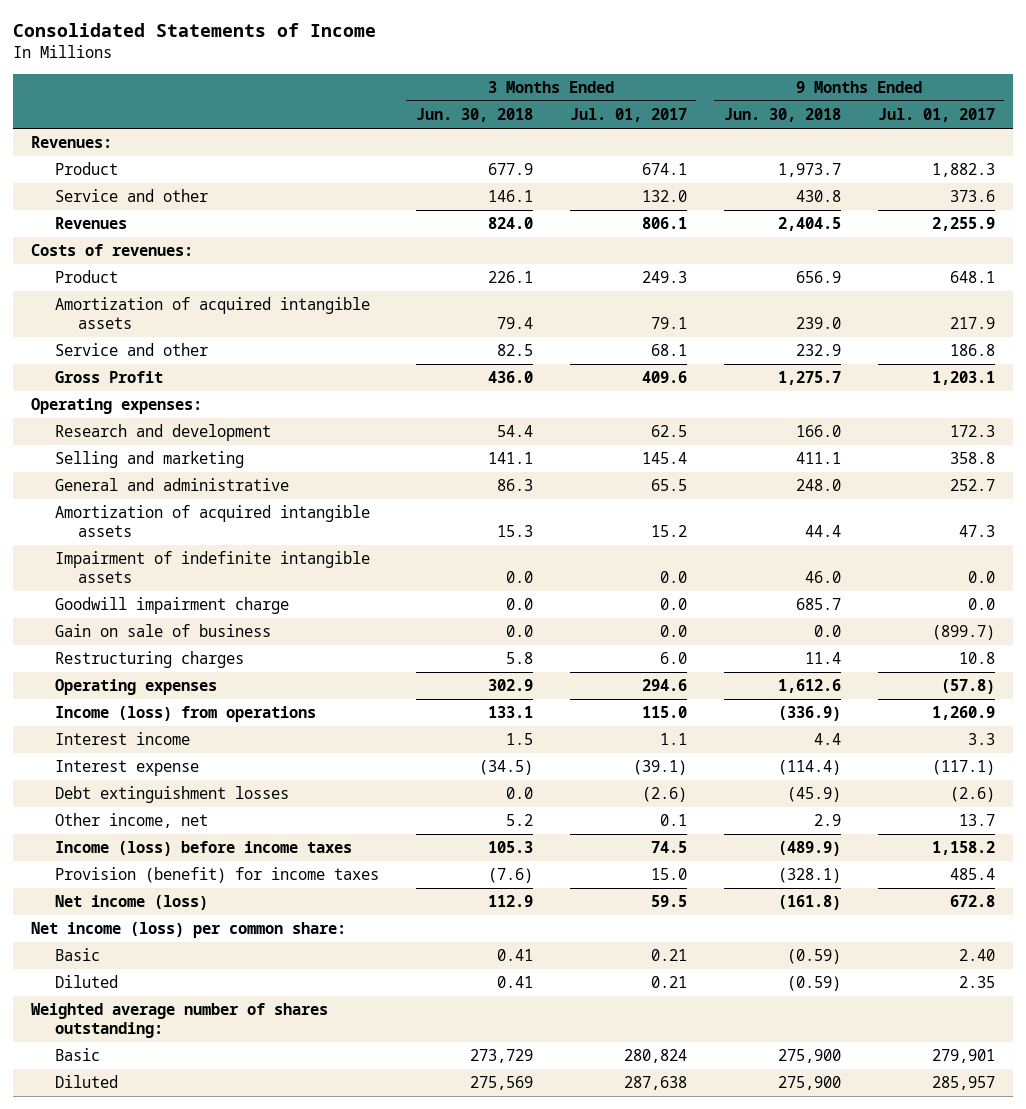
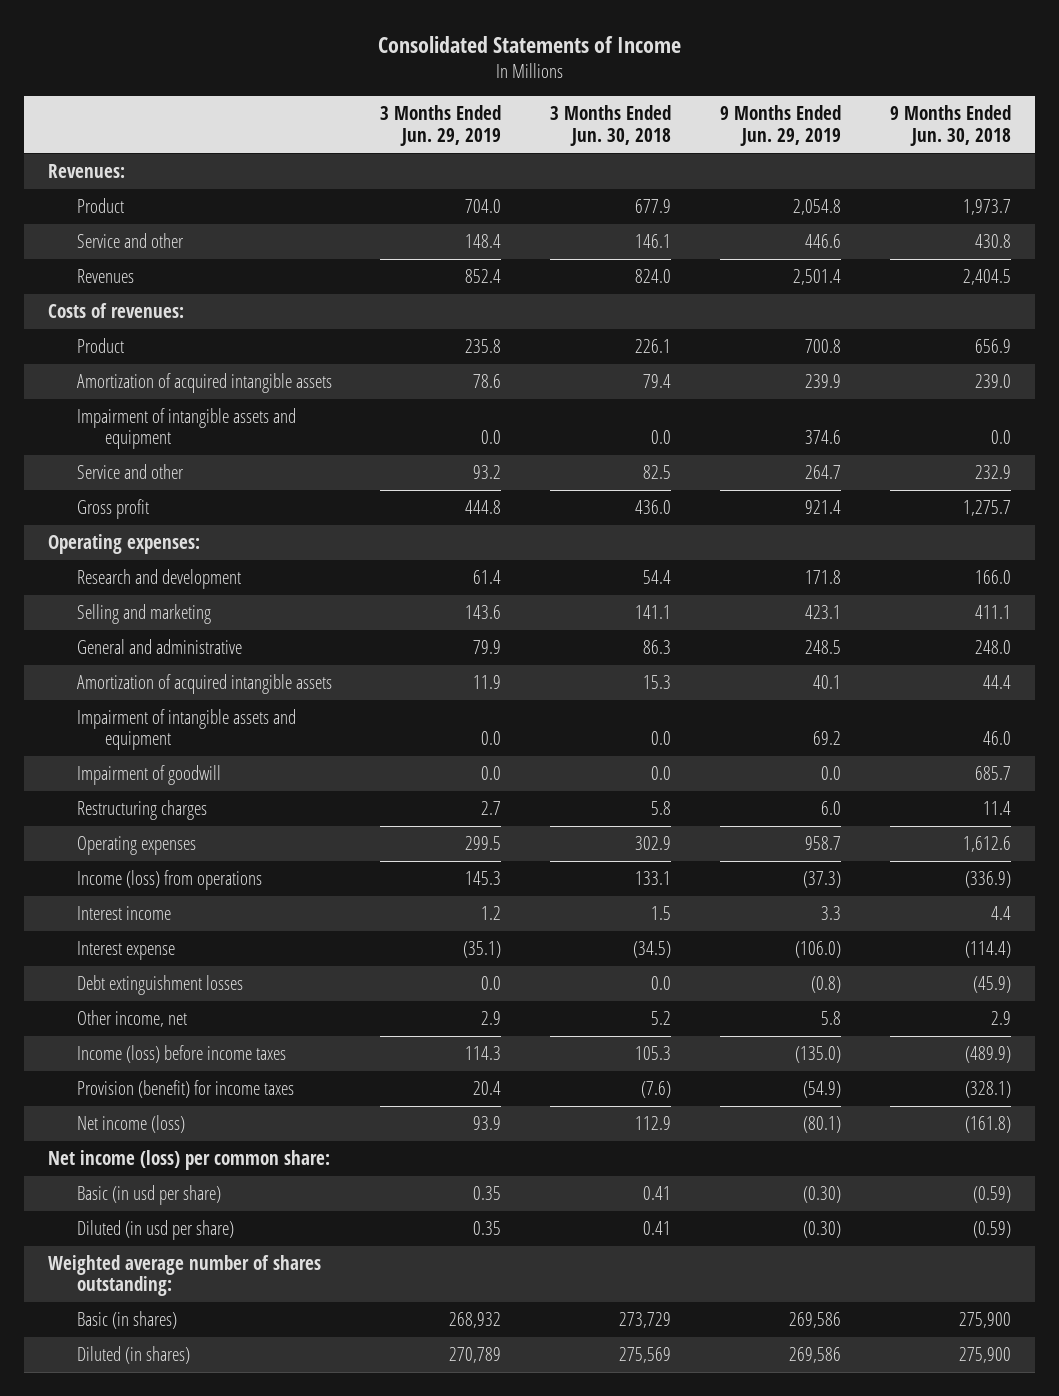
- | 3 Months Ended Jun. 30, 2018 | 3 Months Ended Jul. 01, 2017 | 9 Months Ended Jun. 30, 2018 | 9 Months Ended Jul. 01, 2017
+ | 3 Months Ended Jun. 29, 2019 | 3 Months Ended Jun. 30, 2018 | 9 Months Ended Jun. 29, 2019 | 9 Months Ended Jun. 30, 2018
+ Impairment of intangible assets and equipment | 0.0 | 0.0 | 374.6 | 0.0
- Gross Profit | 436.0 | 409.6 | 1,275.7 | 1,203.1
+ Gross profit | 444.8 | 436.0 | 921.4 | 1,275.7
- Impairment of indefinite intangible assets | 0.0 | 0.0 | 46.0 | 0.0
- Goodwill impairment charge | 0.0 | 0.0 | 685.7 | 0.0
- Gain on sale of business | 0.0 | 0.0 | 0.0 | (899.7)
+ Impairment of intangible assets and equipment | 0.0 | 0.0 | 69.2 | 46.0
+ Impairment of goodwill | 0.0 | 0.0 | 0.0 | 685.7
- Basic | 0.41 | 0.21 | (0.59) | 2.40
- Diluted | 0.41 | 0.21 | (0.59) | 2.35
+ Basic (in usd per share) | 0.35 | 0.41 | (0.30) | (0.59)
+ Diluted (in usd per share) | 0.35 | 0.41 | (0.30) | (0.59)
- Basic | 273,729 | 280,824 | 275,900 | 279,901
- Diluted | 275,569 | 287,638 | 275,900 | 285,957
+ Basic (in shares) | 268,932 | 273,729 | 269,586 | 275,900
+ Diluted (in shares) | 270,789 | 275,569 | 269,586 | 275,900

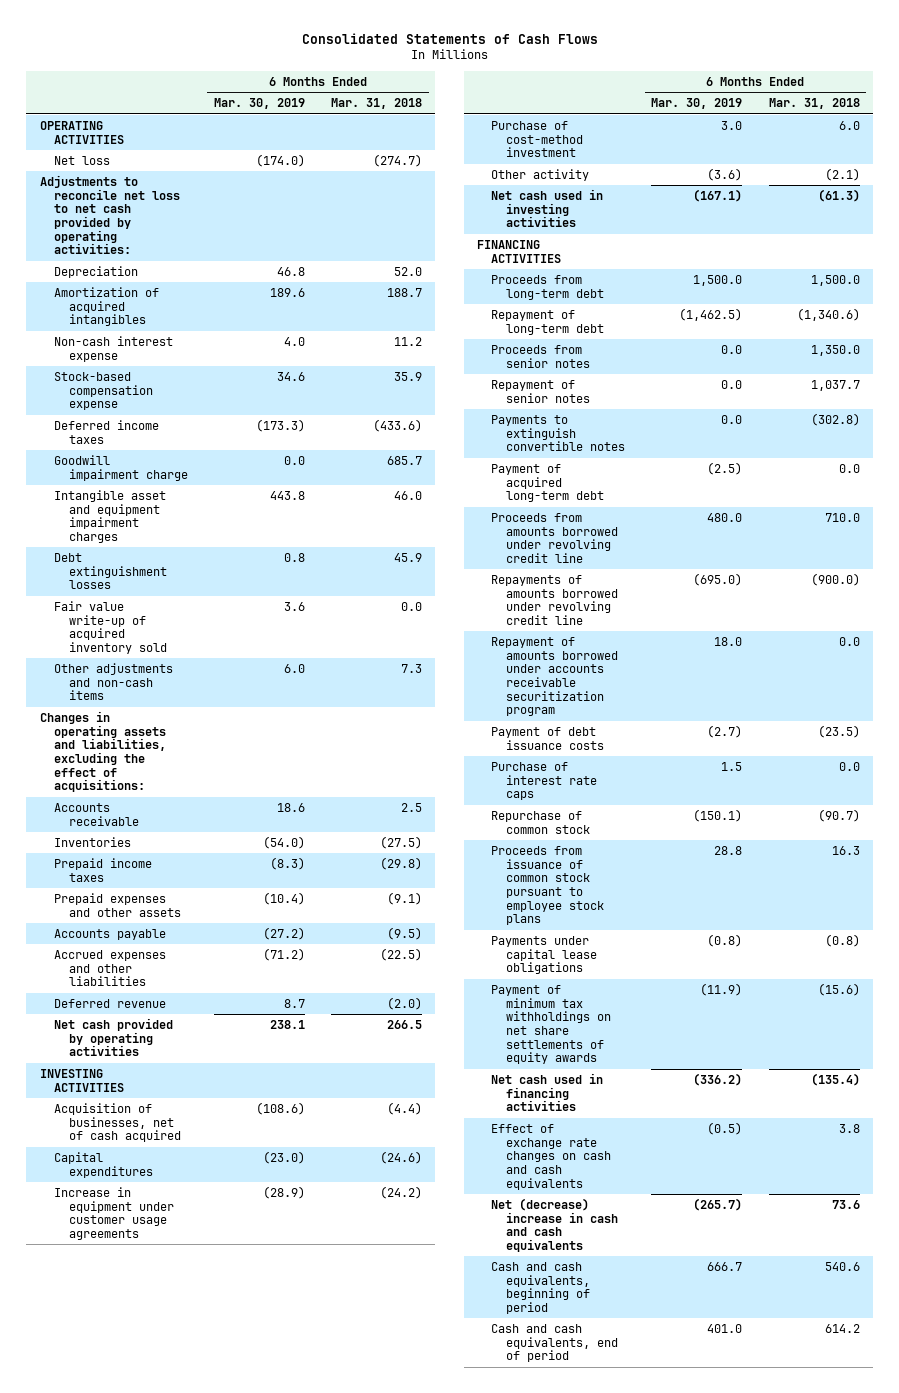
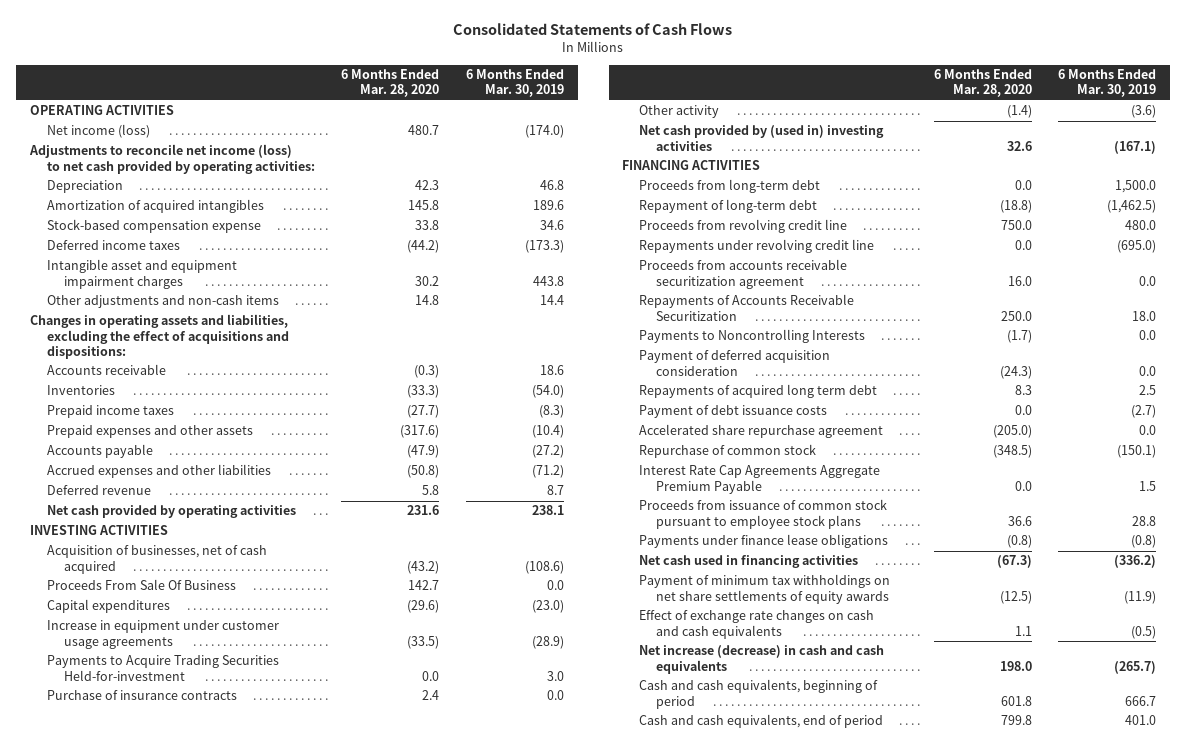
- | 6 Months Ended Mar. 30, 2019 | 6 Months Ended Mar. 31, 2018
+ | 6 Months Ended Mar. 28, 2020 | 6 Months Ended Mar. 30, 2019
- Net loss | (174.0) | (274.7)
- Adjustments to reconcile net loss to net cash provided by operating activities:
+ Net income (loss) | 480.7 | (174.0)
+ Adjustments to reconcile net income (loss) to net cash provided by operating activities:
- Non-cash interest expense | 4.0 | 11.2
- Goodwill impairment charge | 0.0 | 685.7
- Debt extinguishment losses | 0.8 | 45.9
- Fair value write-up of acquired inventory sold | 3.6 | 0.0
- Other adjustments and non-cash items | 6.0 | 7.3
- Changes in operating assets and liabilities, excluding the effect of acquisitions:
+ Other adjustments and non-cash items | 14.8 | 14.4
+ Changes in operating assets and liabilities, excluding the effect of acquisitions and dispositions:
+ Proceeds From Sale Of Business | 142.7 | 0.0
- Purchase of cost-method investment | 3.0 | 6.0
+ Payments to Acquire Trading Securities Held-for-investment | 0.0 | 3.0
+ Purchase of insurance contracts | 2.4 | 0.0
- Net cash used in investing activities | (167.1) | (61.3)
+ Net cash provided by (used in) investing activities | 32.6 | (167.1)
- Proceeds from senior notes | 0.0 | 1,350.0
- Repayment of senior notes | 0.0 | 1,037.7
- Payments to extinguish convertible notes | 0.0 | (302.8)
- Payment of acquired long-term debt | (2.5) | 0.0
- Proceeds from amounts borrowed under revolving credit line | 480.0 | 710.0
- Repayments of amounts borrowed under revolving credit line | (695.0) | (900.0)
- Repayment of amounts borrowed under accounts receivable securitization program | 18.0 | 0.0
+ Proceeds from revolving credit line | 750.0 | 480.0
+ Repayments under revolving credit line | 0.0 | (695.0)
+ Proceeds from accounts receivable securitization agreement | 16.0 | 0.0
+ Repayments of Accounts Receivable Securitization | 250.0 | 18.0
+ Payments to Noncontrolling Interests | (1.7) | 0.0
+ Payment of deferred acquisition consideration | (24.3) | 0.0
+ Repayments of acquired long term debt | 8.3 | 2.5
- Purchase of interest rate caps | 1.5 | 0.0
+ Accelerated share repurchase agreement | (205.0) | 0.0
+ Interest Rate Cap Agreements Aggregate Premium Payable | 0.0 | 1.5
- Payments under capital lease obligations | (0.8) | (0.8)
+ Payments under finance lease obligations | (0.8) | (0.8)
moved down: Payment of minimum tax withholdings on net share settlements of equity awards | (12.5) | (11.9)
- Net (decrease) increase in cash and cash equivalents | (265.7) | 73.6
+ Net increase (decrease) in cash and cash equivalents | 198.0 | (265.7)

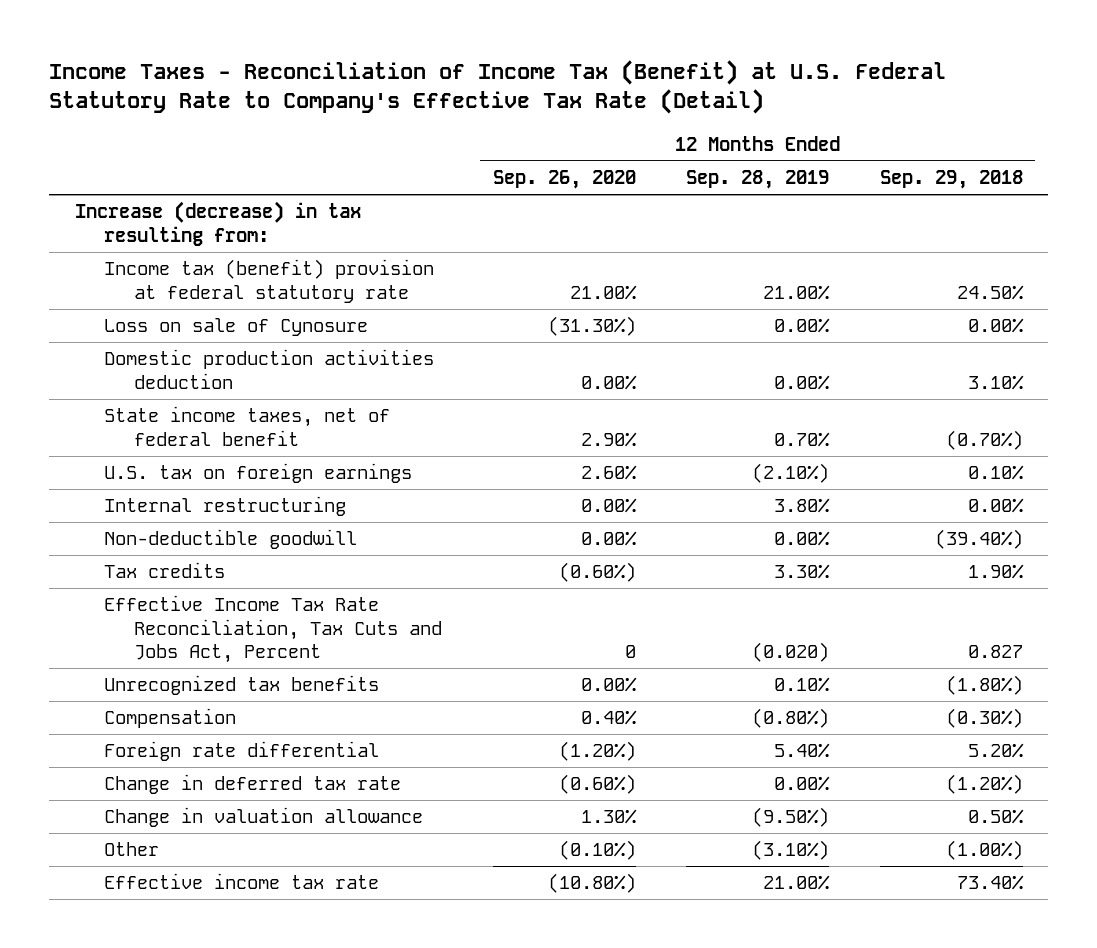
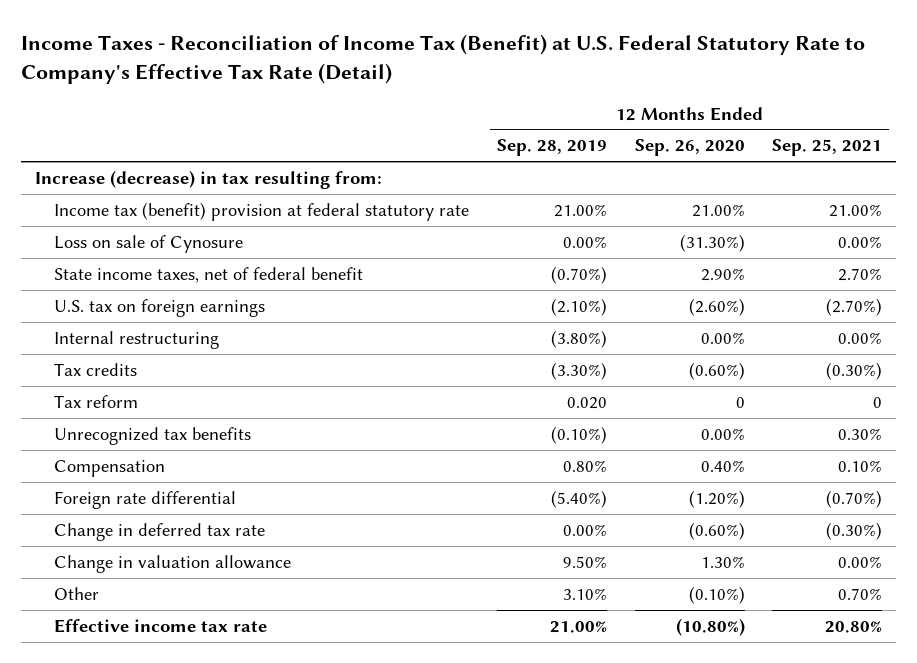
- | 12 Months Ended Sep. 26, 2020 | 12 Months Ended Sep. 28, 2019 | 12 Months Ended Sep. 29, 2018
+ | 12 Months Ended Sep. 28, 2019 | 12 Months Ended Sep. 26, 2020 | 12 Months Ended Sep. 25, 2021
- Domestic production activities deduction | 0.00% | 0.00% | 3.10%
- State income taxes, net of federal benefit | 2.90% | 0.70% | (0.70%)
- U.S. tax on foreign earnings | 2.60% | (2.10%) | 0.10%
- Internal restructuring | 0.00% | 3.80% | 0.00%
- Non-deductible goodwill | 0.00% | 0.00% | (39.40%)
- Tax credits | (0.60%) | 3.30% | 1.90%
- Effective Income Tax Rate Reconciliation, Tax Cuts and Jobs Act, Percent | 0 | (0.020) | 0.827
- Unrecognized tax benefits | 0.00% | 0.10% | (1.80%)
- Compensation | 0.40% | (0.80%) | (0.30%)
- Foreign rate differential | (1.20%) | 5.40% | 5.20%
+ State income taxes, net of federal benefit | (0.70%) | 2.90% | 2.70%
+ U.S. tax on foreign earnings | (2.10%) | (2.60%) | (2.70%)
+ Internal restructuring | (3.80%) | 0.00% | 0.00%
+ Tax credits | (3.30%) | (0.60%) | (0.30%)
+ Tax reform | 0.020 | 0 | 0
+ Unrecognized tax benefits | (0.10%) | 0.00% | 0.30%
+ Compensation | 0.80% | 0.40% | 0.10%
+ Foreign rate differential | (5.40%) | (1.20%) | (0.70%)
- Change in valuation allowance | 1.30% | (9.50%) | 0.50%
- Other | (0.10%) | (3.10%) | (1.00%)
+ Change in valuation allowance | 9.50% | 1.30% | 0.00%
+ Other | 3.10% | (0.10%) | 0.70%

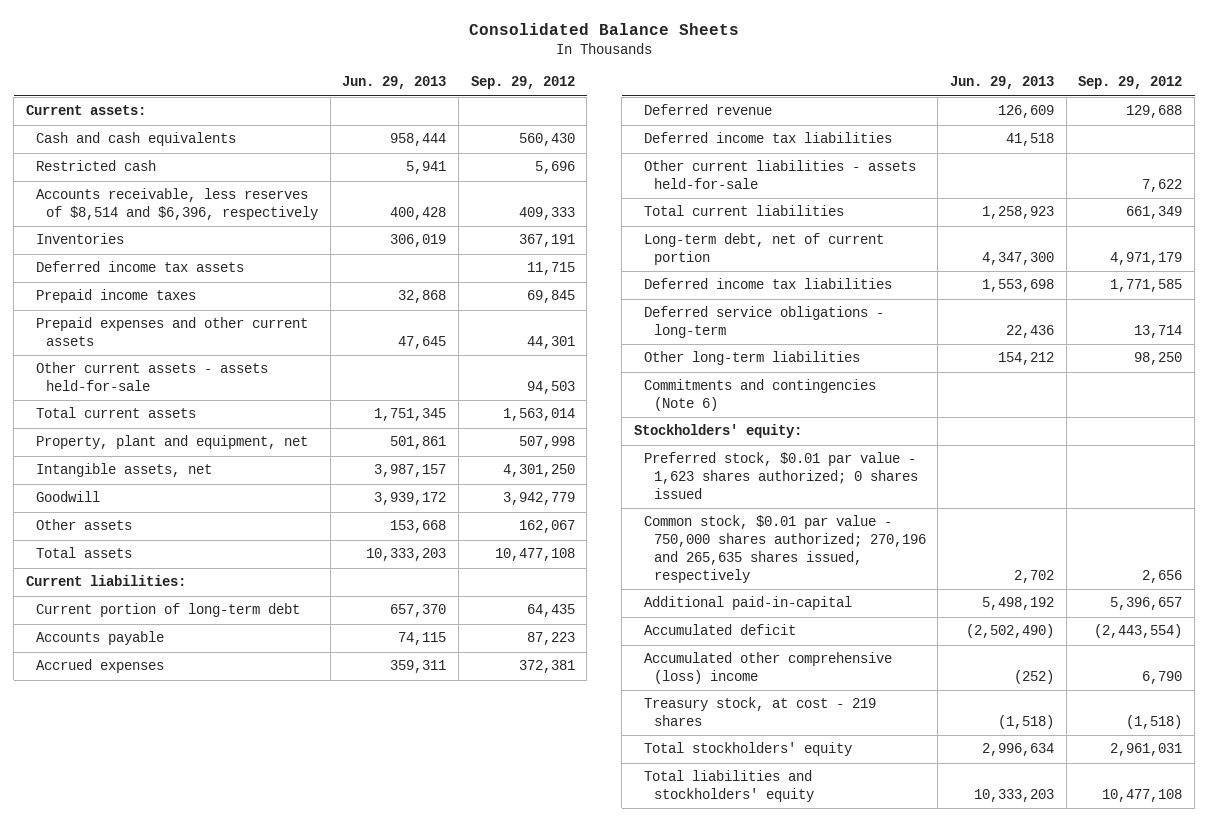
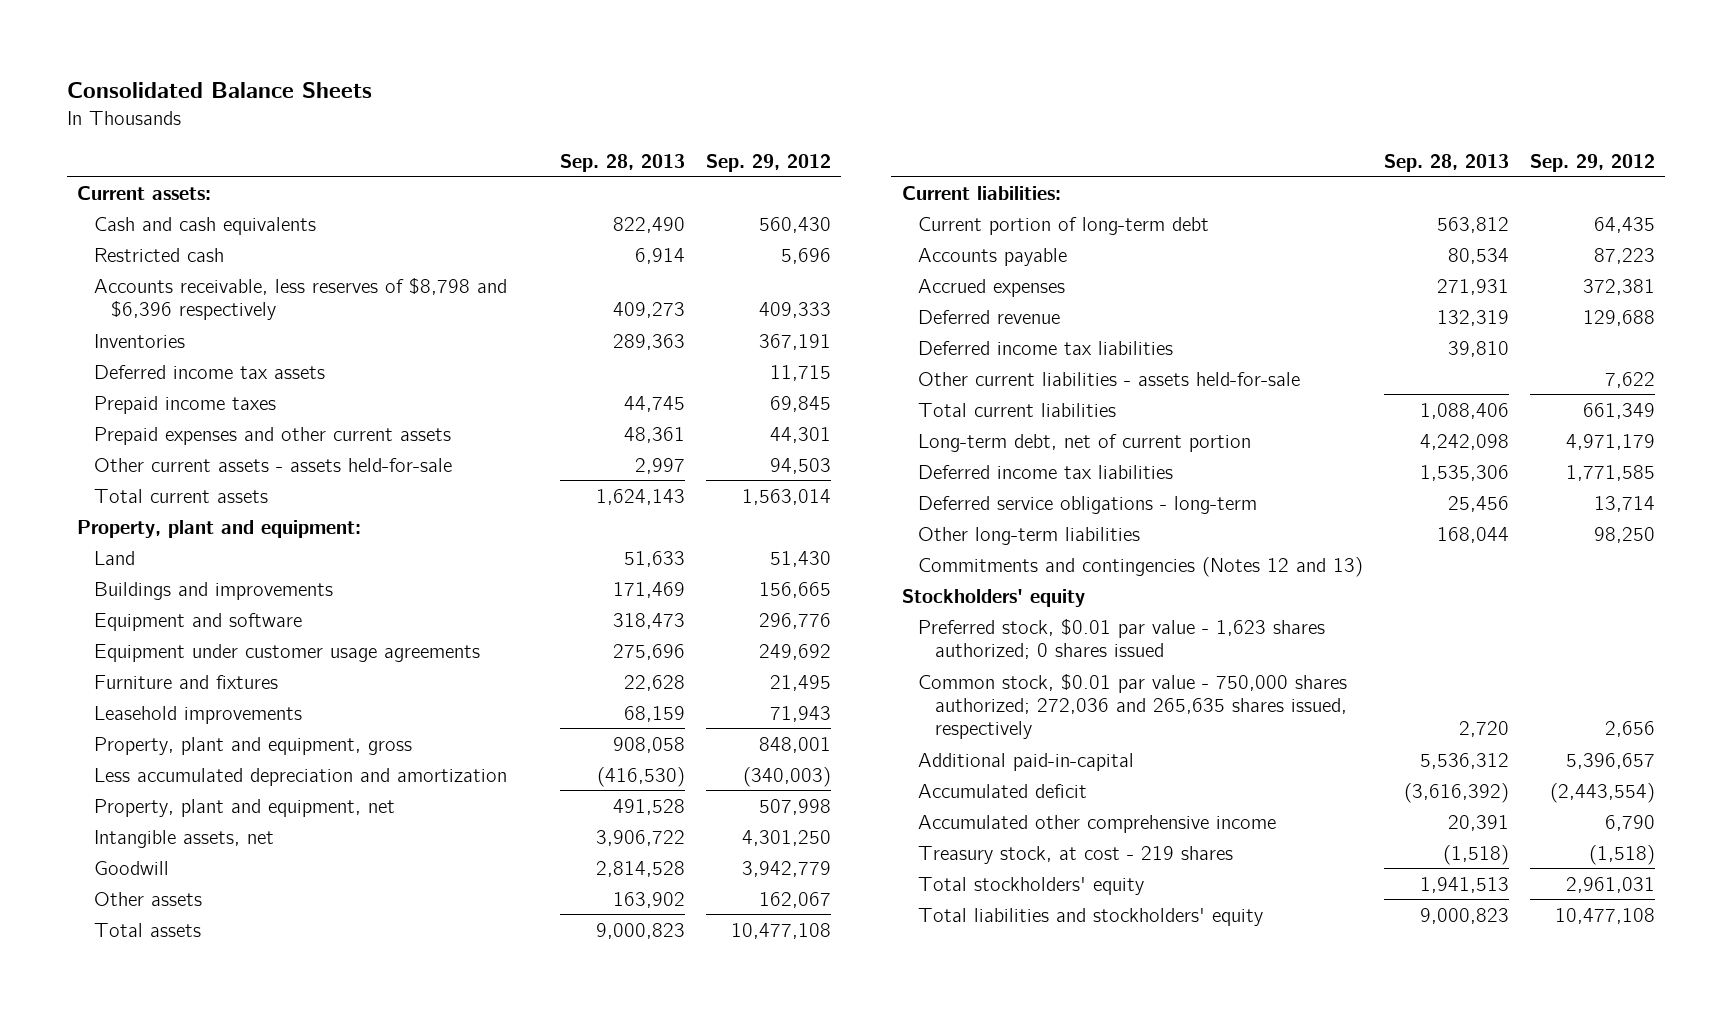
- | Jun. 29, 2013 | Sep. 29, 2012
+ | Sep. 28, 2013 | Sep. 29, 2012
- Accounts receivable, less reserves of $8,514 and $6,396, respectively | 400,428 | 409,333
+ Accounts receivable, less reserves of $8,798 and $6,396 respectively | 409,273 | 409,333
+ Property, plant and equipment:
+ Land | 51,633 | 51,430
+ Buildings and improvements | 171,469 | 156,665
+ Equipment and software | 318,473 | 296,776
+ Equipment under customer usage agreements | 275,696 | 249,692
+ Furniture and fixtures | 22,628 | 21,495
+ Leasehold improvements | 68,159 | 71,943
+ Property, plant and equipment, gross | 908,058 | 848,001
+ Less accumulated depreciation and amortization | (416,530) | (340,003)
- Commitments and contingencies (Note 6)
- Stockholders' equity:
+ Commitments and contingencies (Notes 12 and 13)
+ Stockholders' equity
- Common stock, $0.01 par value - 750,000 shares authorized; 270,196 and 265,635 shares issued, respectively | 2,702 | 2,656
+ Common stock, $0.01 par value - 750,000 shares authorized; 272,036 and 265,635 shares issued, respectively | 2,720 | 2,656
- Accumulated other comprehensive (loss) income | (252) | 6,790
+ Accumulated other comprehensive income | 20,391 | 6,790

